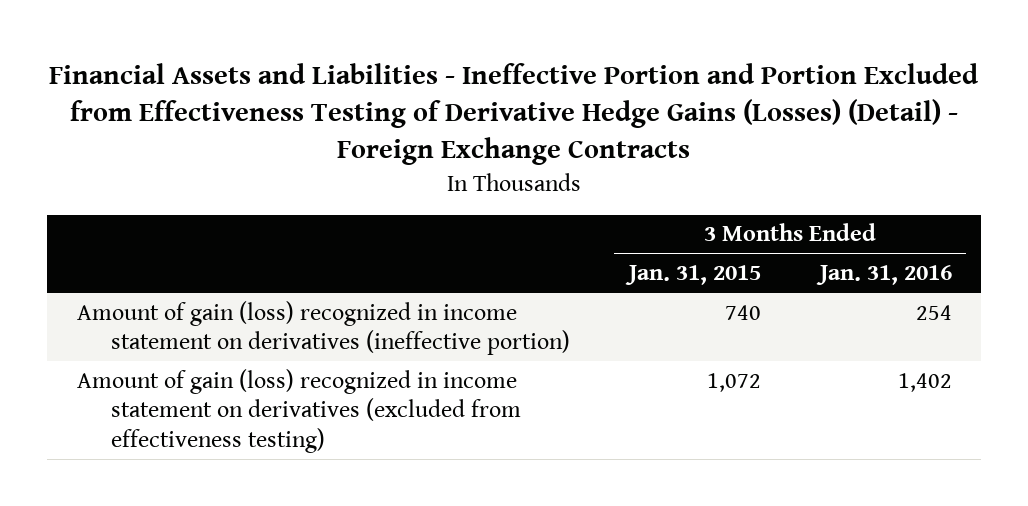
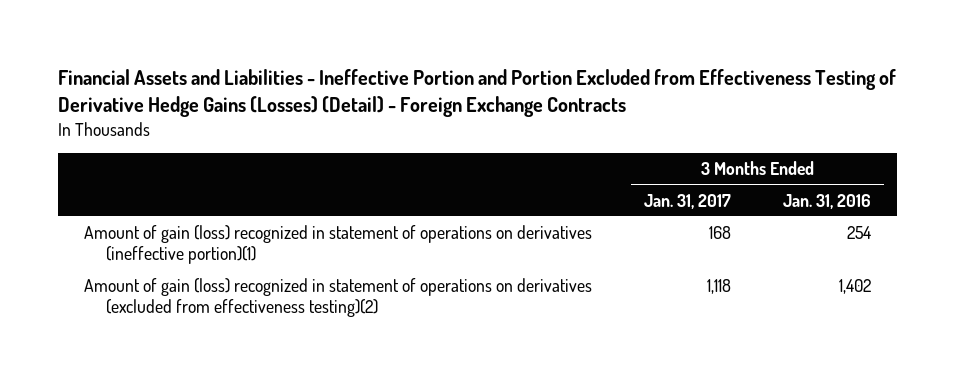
- | 3 Months Ended Jan. 31, 2015 | 3 Months Ended Jan. 31, 2016
+ | 3 Months Ended Jan. 31, 2017 | 3 Months Ended Jan. 31, 2016
- Amount of gain (loss) recognized in income statement on derivatives (ineffective portion) | 740 | 254
- Amount of gain (loss) recognized in income statement on derivatives (excluded from effectiveness testing) | 1,072 | 1,402
+ Amount of gain (loss) recognized in statement of operations on derivatives (ineffective portion)(1) | 168 | 254
+ Amount of gain (loss) recognized in statement of operations on derivatives (excluded from effectiveness testing)(2) | 1,118 | 1,402

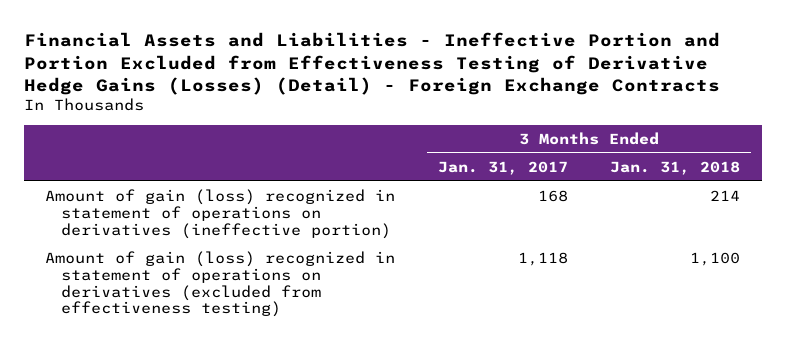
- | 3 Months Ended Jan. 31, 2017 | 3 Months Ended Jan. 31, 2016
+ | 3 Months Ended Jan. 31, 2017 | 3 Months Ended Jan. 31, 2018
- Amount of gain (loss) recognized in statement of operations on derivatives (ineffective portion)(1) | 168 | 254
- Amount of gain (loss) recognized in statement of operations on derivatives (excluded from effectiveness testing)(2) | 1,118 | 1,402
+ Amount of gain (loss) recognized in statement of operations on derivatives (ineffective portion) | 168 | 214
+ Amount of gain (loss) recognized in statement of operations on derivatives (excluded from effectiveness testing) | 1,118 | 1,100

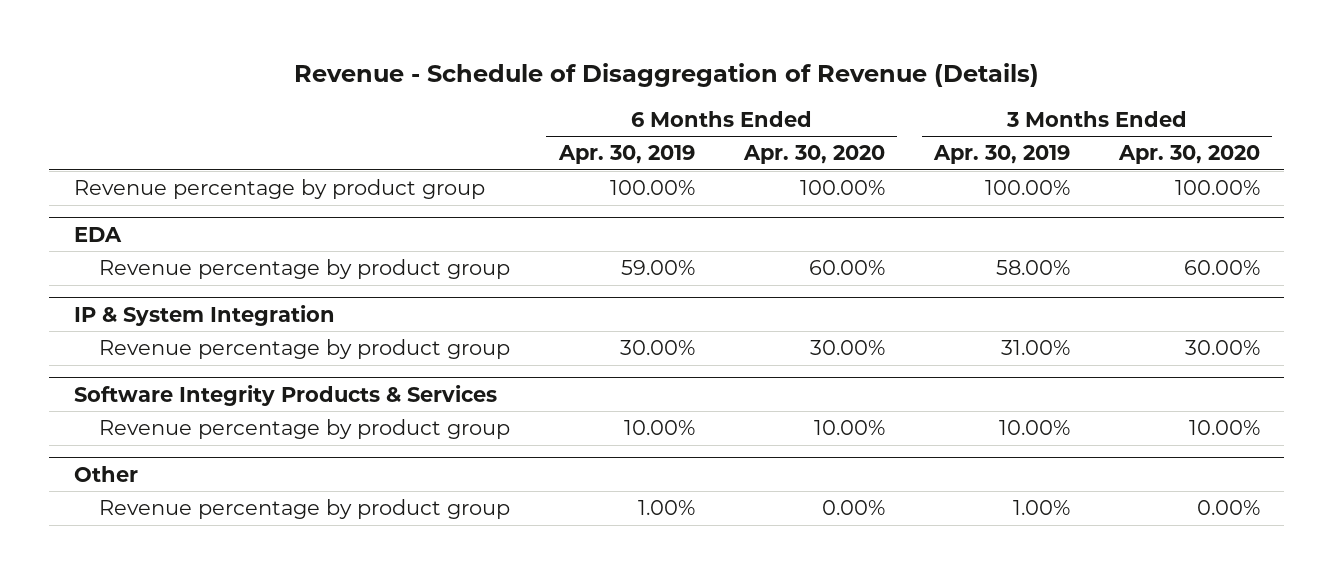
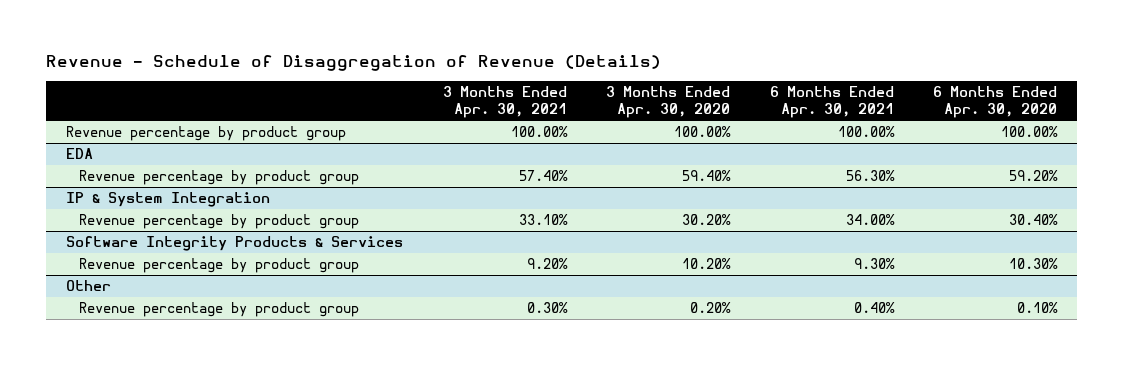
- | 6 Months Ended Apr. 30, 2019 | 6 Months Ended Apr. 30, 2020 | 3 Months Ended Apr. 30, 2019 | 3 Months Ended Apr. 30, 2020
+ | 3 Months Ended Apr. 30, 2021 | 3 Months Ended Apr. 30, 2020 | 6 Months Ended Apr. 30, 2021 | 6 Months Ended Apr. 30, 2020
@ EDA
- Revenue percentage by product group | 59.00% | 60.00% | 58.00% | 60.00%
+ Revenue percentage by product group | 57.40% | 59.40% | 56.30% | 59.20%
@ IP & System Integration
- Revenue percentage by product group | 30.00% | 30.00% | 31.00% | 30.00%
+ Revenue percentage by product group | 33.10% | 30.20% | 34.00% | 30.40%
@ Software Integrity Products & Services
- Revenue percentage by product group | 10.00% | 10.00% | 10.00% | 10.00%
+ Revenue percentage by product group | 9.20% | 10.20% | 9.30% | 10.30%
@ Other
- Revenue percentage by product group | 1.00% | 0.00% | 1.00% | 0.00%
+ Revenue percentage by product group | 0.30% | 0.20% | 0.40% | 0.10%

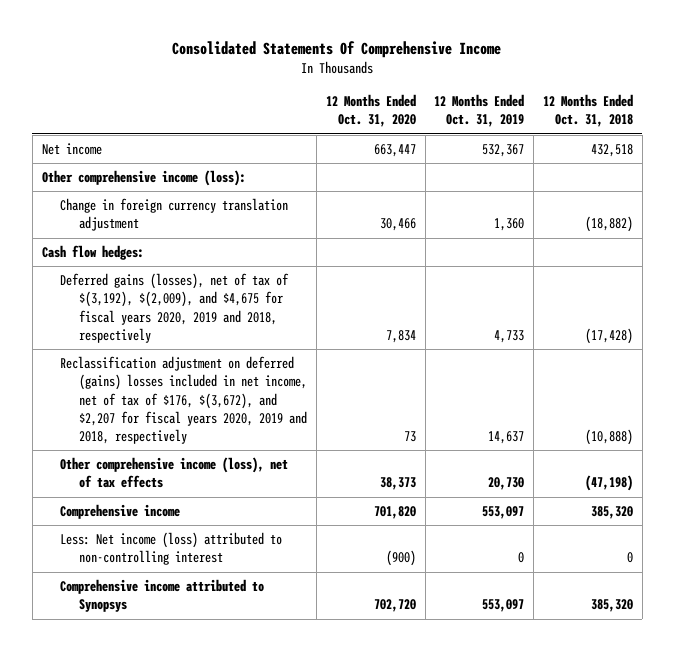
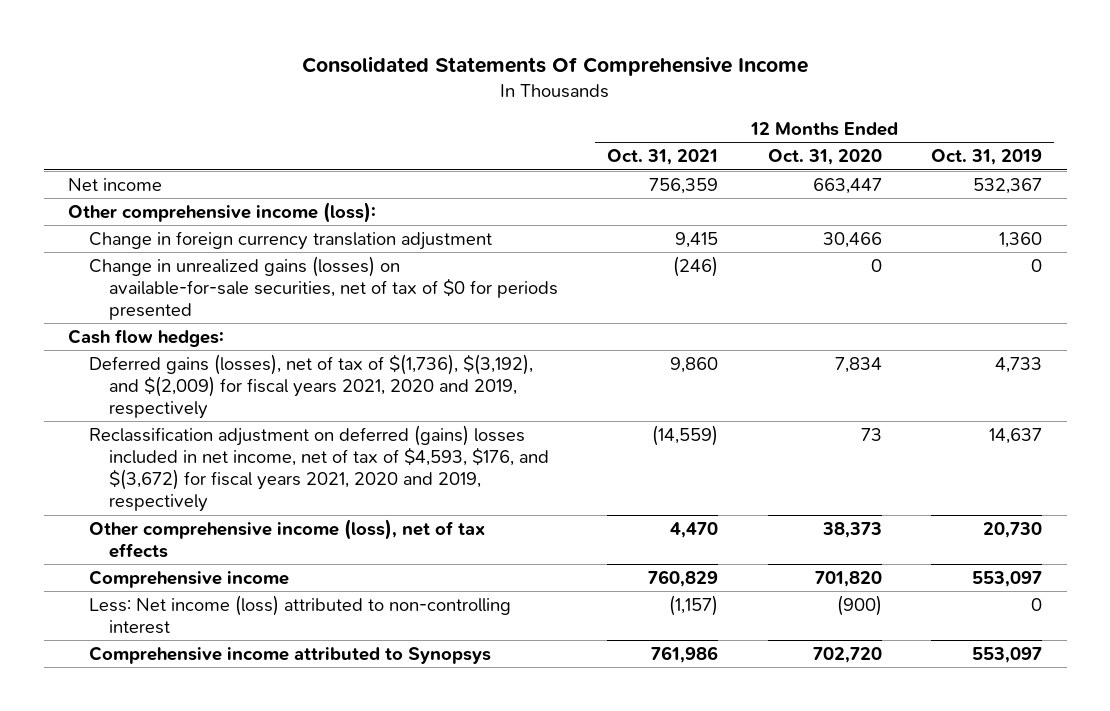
- | 12 Months Ended Oct. 31, 2020 | 12 Months Ended Oct. 31, 2019 | 12 Months Ended Oct. 31, 2018
+ | 12 Months Ended Oct. 31, 2021 | 12 Months Ended Oct. 31, 2020 | 12 Months Ended Oct. 31, 2019
+ Change in unrealized gains (losses) on available-for-sale securities, net of tax of $0 for periods presented | (246) | 0 | 0
- Deferred gains (losses), net of tax of $(3,192), $(2,009), and $4,675 for fiscal years 2020, 2019 and 2018, respectively | 7,834 | 4,733 | (17,428)
- Reclassification adjustment on deferred (gains) losses included in net income, net of tax of $176, $(3,672), and $2,207 for fiscal years 2020, 2019 and 2018, respectively | 73 | 14,637 | (10,888)
+ Deferred gains (losses), net of tax of $(1,736), $(3,192), and $(2,009) for fiscal years 2021, 2020 and 2019, respectively | 9,860 | 7,834 | 4,733
+ Reclassification adjustment on deferred (gains) losses included in net income, net of tax of $4,593, $176, and $(3,672) for fiscal years 2021, 2020 and 2019, respectively | (14,559) | 73 | 14,637

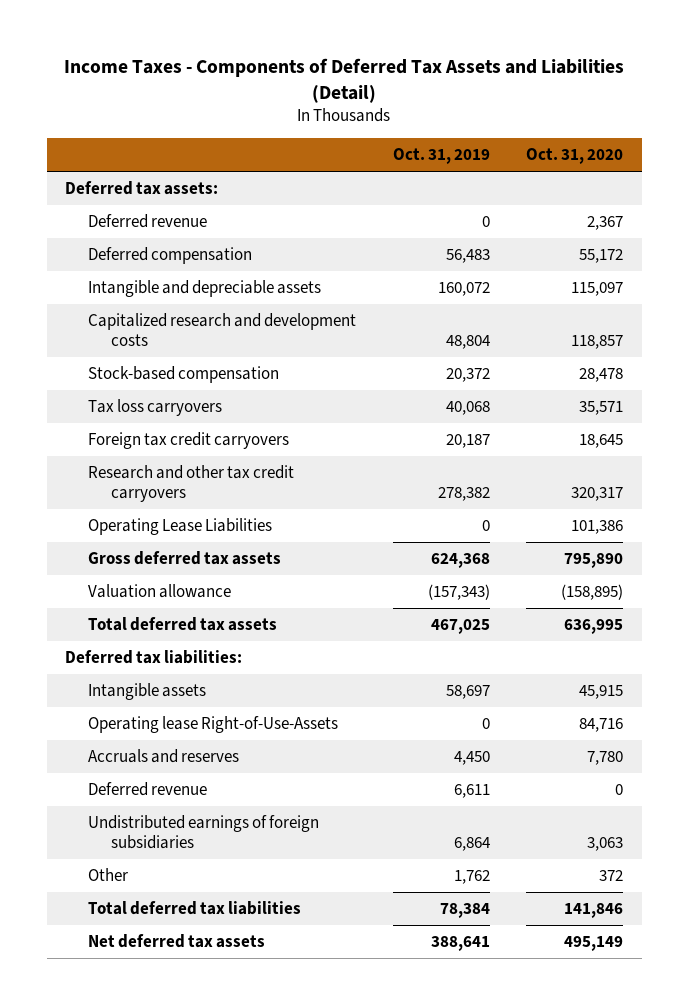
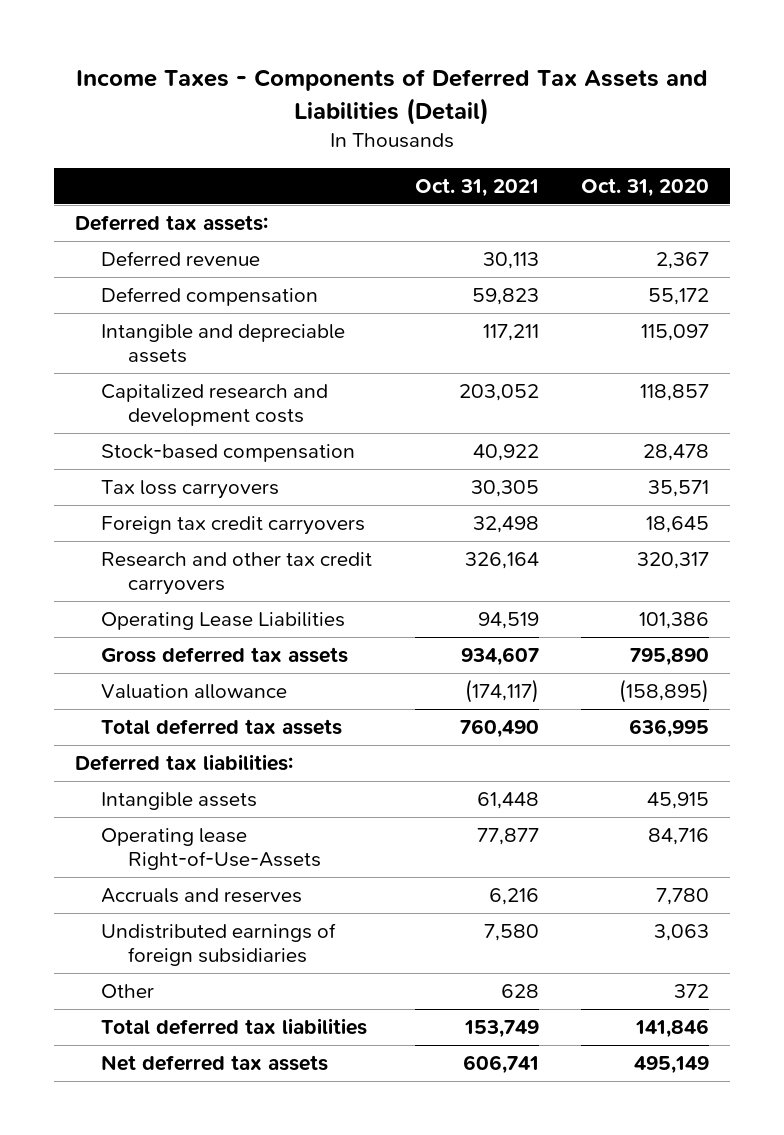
- | Oct. 31, 2019 | Oct. 31, 2020
+ | Oct. 31, 2021 | Oct. 31, 2020
- Deferred revenue | 6,611 | 0

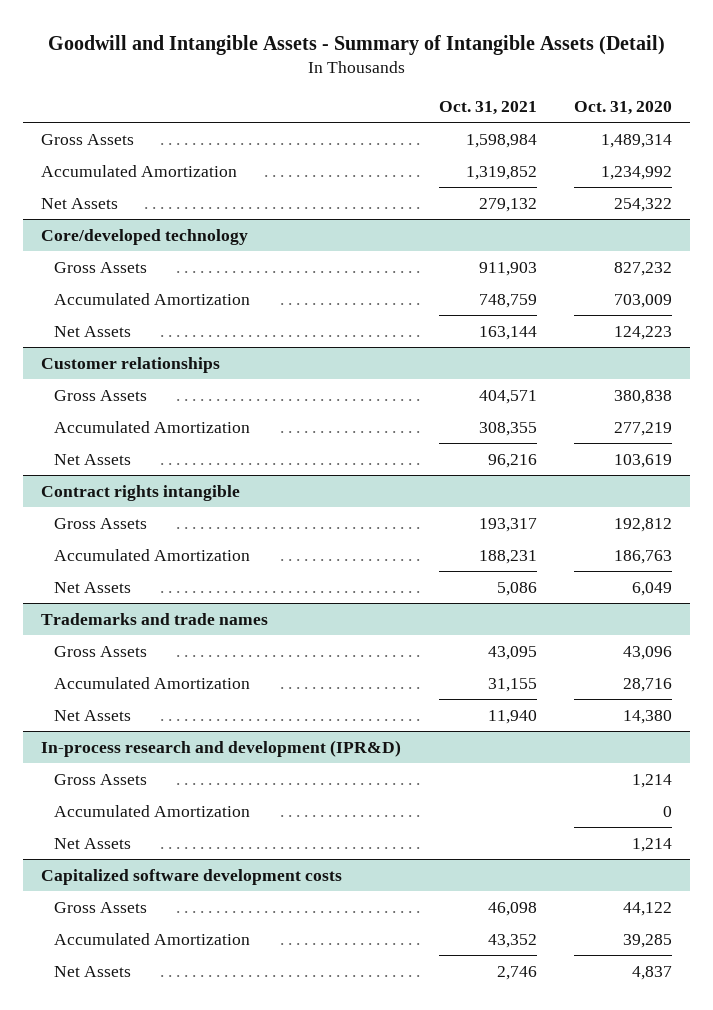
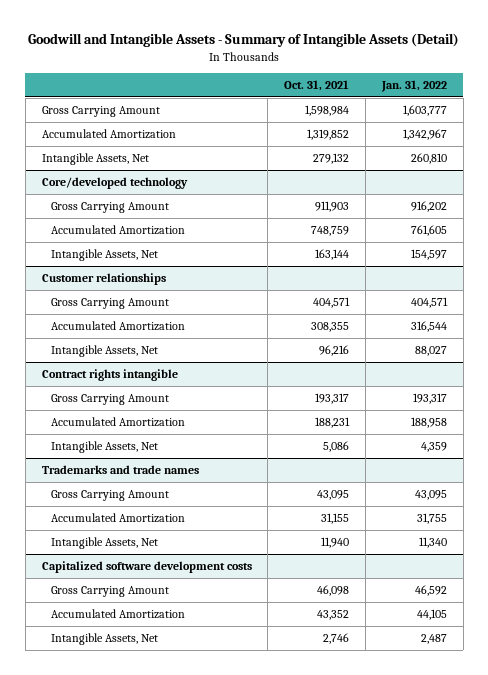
- | Oct. 31, 2021 | Oct. 31, 2020
+ | Oct. 31, 2021 | Jan. 31, 2022
- Gross Assets | 1,598,984 | 1,489,314
+ Gross Carrying Amount | 1,598,984 | 1,603,777
- Net Assets | 279,132 | 254,322
+ Intangible Assets, Net | 279,132 | 260,810
@ Core/developed technology
- Gross Assets | 911,903 | 827,232
+ Gross Carrying Amount | 911,903 | 916,202
- Net Assets | 163,144 | 124,223
+ Intangible Assets, Net | 163,144 | 154,597
@ Customer relationships
- Gross Assets | 404,571 | 380,838
+ Gross Carrying Amount | 404,571 | 404,571
- Net Assets | 96,216 | 103,619
+ Intangible Assets, Net | 96,216 | 88,027
@ Contract rights intangible
- Gross Assets | 193,317 | 192,812
+ Gross Carrying Amount | 193,317 | 193,317
- Net Assets | 5,086 | 6,049
+ Intangible Assets, Net | 5,086 | 4,359
@ Trademarks and trade names
- Gross Assets | 43,095 | 43,096
+ Gross Carrying Amount | 43,095 | 43,095
- Net Assets | 11,940 | 14,380
- In-process research and development (IPR&D)
- Gross Assets | | 1,214
- Accumulated Amortization | | 0
- Net Assets | | 1,214
@ Trademarks and trade names
+ Intangible Assets, Net | 11,940 | 11,340
@ Capitalized software development costs
- Gross Assets | 46,098 | 44,122
+ Gross Carrying Amount | 46,098 | 46,592
- Net Assets | 2,746 | 4,837
+ Intangible Assets, Net | 2,746 | 2,487

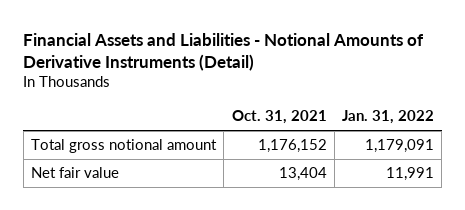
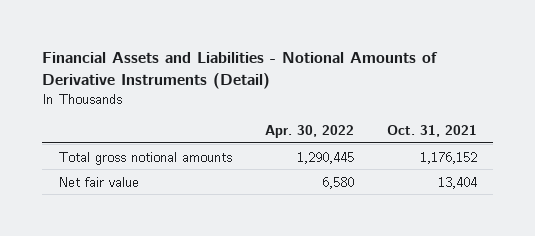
- | Oct. 31, 2021 | Jan. 31, 2022
+ | Apr. 30, 2022 | Oct. 31, 2021
- Total gross notional amount | 1,176,152 | 1,179,091
+ Total gross notional amounts | 1,290,445 | 1,176,152

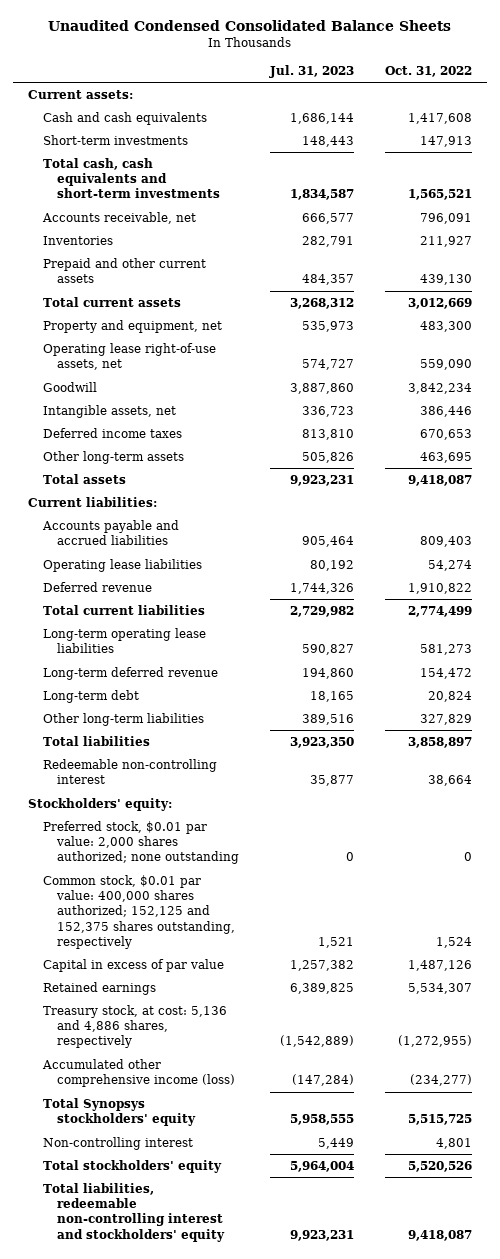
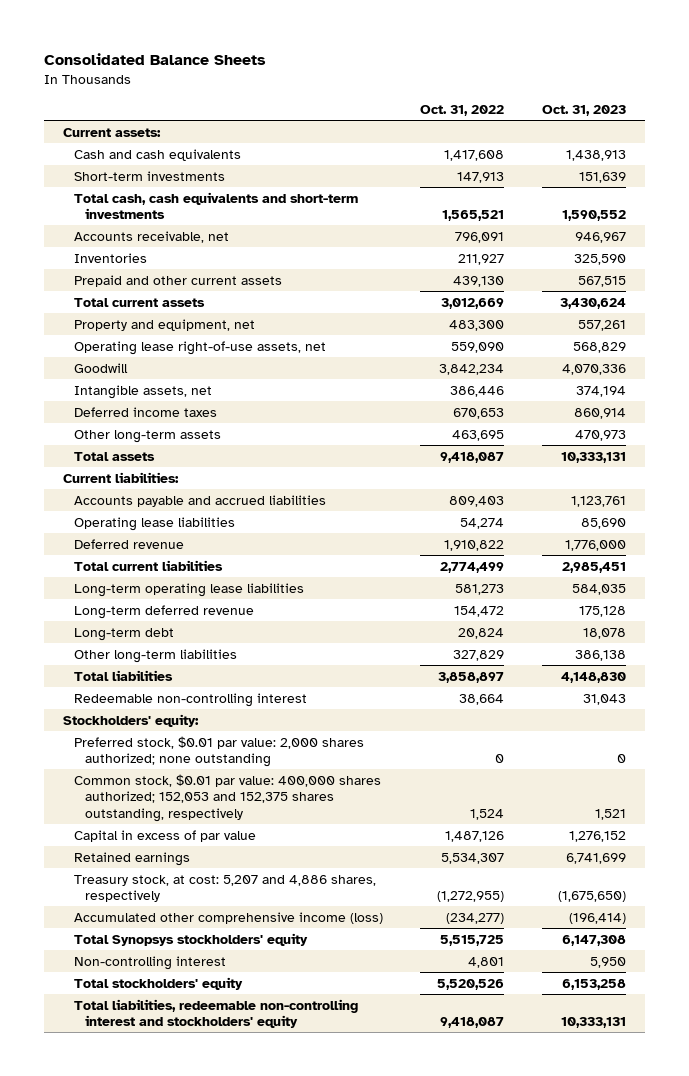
- Unaudited Condensed Consolidated Balance Sheets
+ Consolidated Balance Sheets
- | Jul. 31, 2023 | Oct. 31, 2022
+ | Oct. 31, 2022 | Oct. 31, 2023
- Common stock, $0.01 par value: 400,000 shares authorized; 152,125 and 152,375 shares outstanding, respectively | 1,521 | 1,524
+ Common stock, $0.01 par value: 400,000 shares authorized; 152,053 and 152,375 shares outstanding, respectively | 1,524 | 1,521
- Treasury stock, at cost: 5,136 and 4,886 shares, respectively | (1,542,889) | (1,272,955)
+ Treasury stock, at cost: 5,207 and 4,886 shares, respectively | (1,272,955) | (1,675,650)

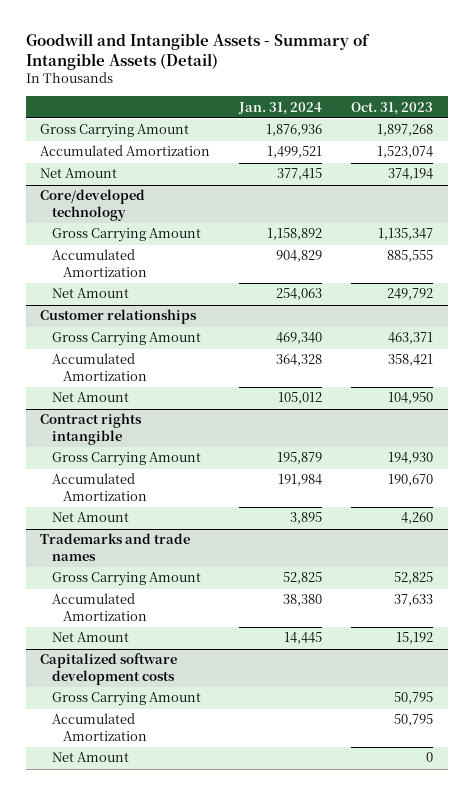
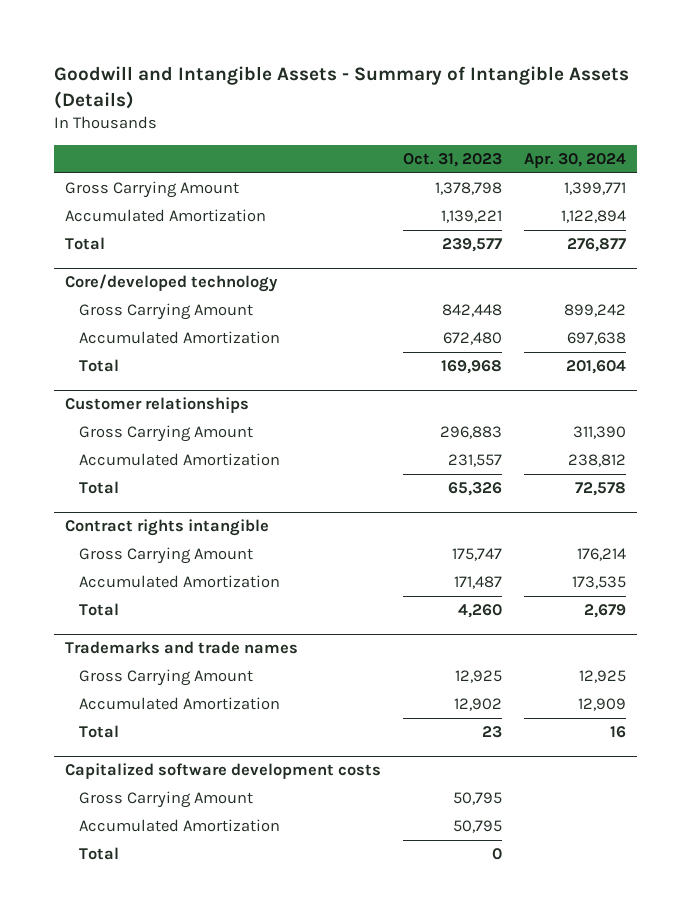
- Goodwill and Intangible Assets - Summary of Intangible Assets (Detail)
+ Goodwill and Intangible Assets - Summary of Intangible Assets (Details)
- | Jan. 31, 2024 | Oct. 31, 2023
+ | Oct. 31, 2023 | Apr. 30, 2024
- Gross Carrying Amount | 1,876,936 | 1,897,268
- Accumulated Amortization | 1,499,521 | 1,523,074
- Net Amount | 377,415 | 374,194
+ Gross Carrying Amount | 1,378,798 | 1,399,771
+ Accumulated Amortization | 1,139,221 | 1,122,894
+ Total | 239,577 | 276,877
@ Core/developed technology
- Gross Carrying Amount | 1,158,892 | 1,135,347
- Accumulated Amortization | 904,829 | 885,555
- Net Amount | 254,063 | 249,792
+ Gross Carrying Amount | 842,448 | 899,242
+ Accumulated Amortization | 672,480 | 697,638
+ Total | 169,968 | 201,604
@ Customer relationships
- Gross Carrying Amount | 469,340 | 463,371
- Accumulated Amortization | 364,328 | 358,421
- Net Amount | 105,012 | 104,950
+ Gross Carrying Amount | 296,883 | 311,390
+ Accumulated Amortization | 231,557 | 238,812
+ Total | 65,326 | 72,578
@ Contract rights intangible
- Gross Carrying Amount | 195,879 | 194,930
- Accumulated Amortization | 191,984 | 190,670
- Net Amount | 3,895 | 4,260
+ Gross Carrying Amount | 175,747 | 176,214
+ Accumulated Amortization | 171,487 | 173,535
+ Total | 4,260 | 2,679
@ Trademarks and trade names
- Gross Carrying Amount | 52,825 | 52,825
- Accumulated Amortization | 38,380 | 37,633
- Net Amount | 14,445 | 15,192
+ Gross Carrying Amount | 12,925 | 12,925
+ Accumulated Amortization | 12,902 | 12,909
+ Total | 23 | 16
@ Capitalized software development costs
- Net Amount | | 0
+ Total | 0 |

